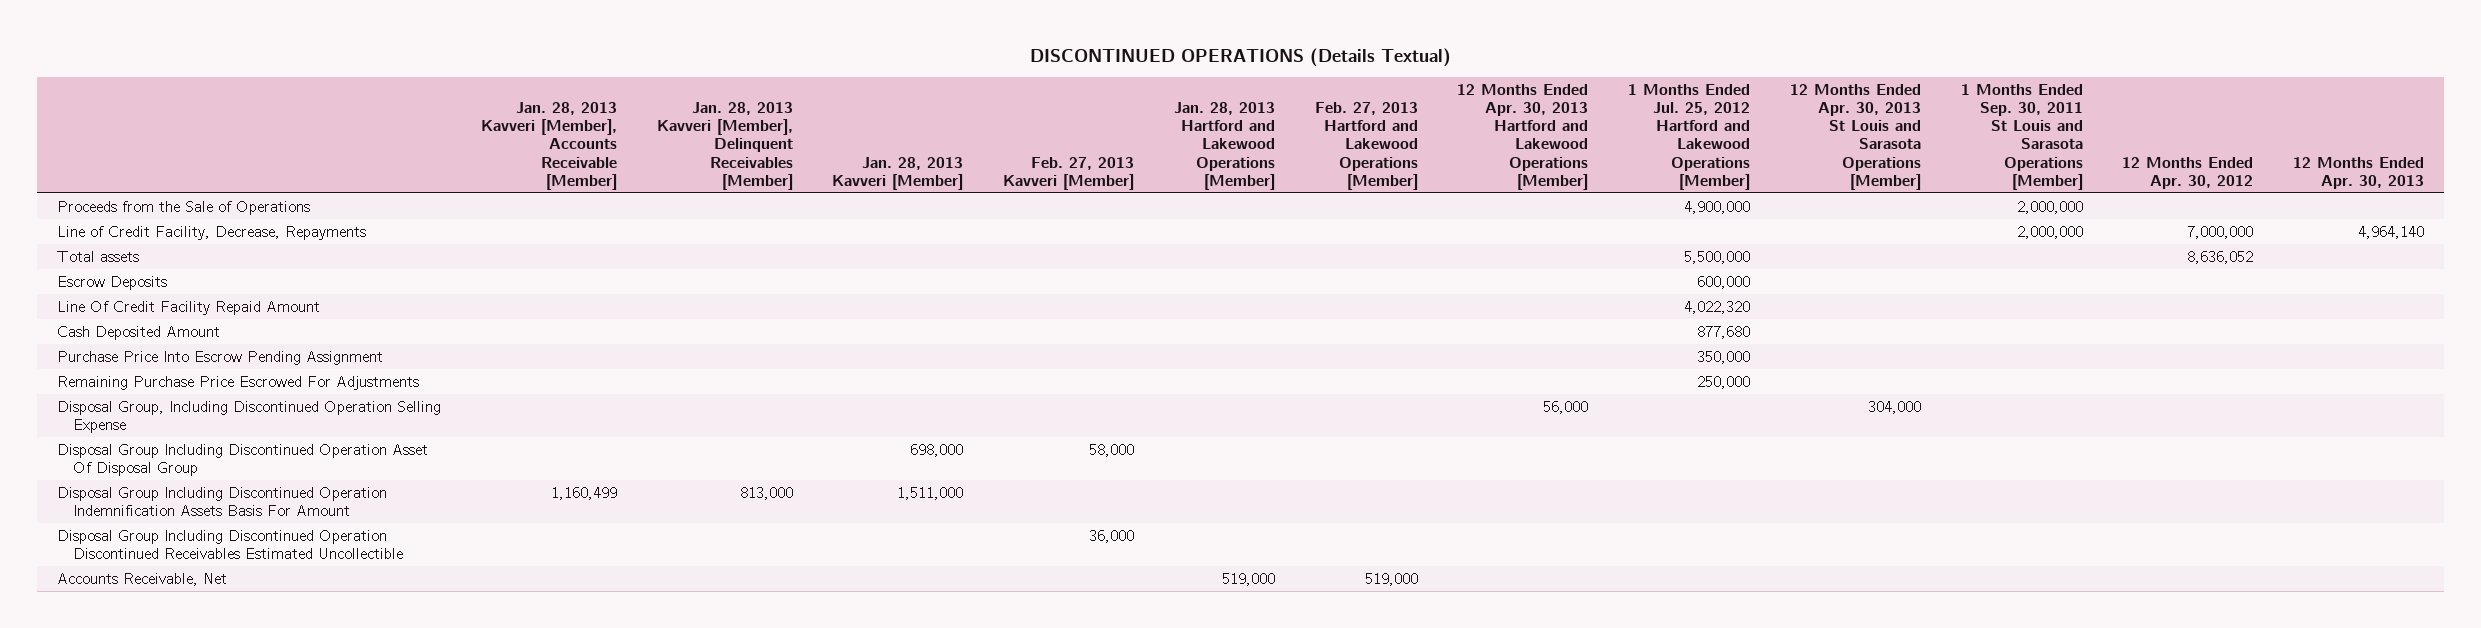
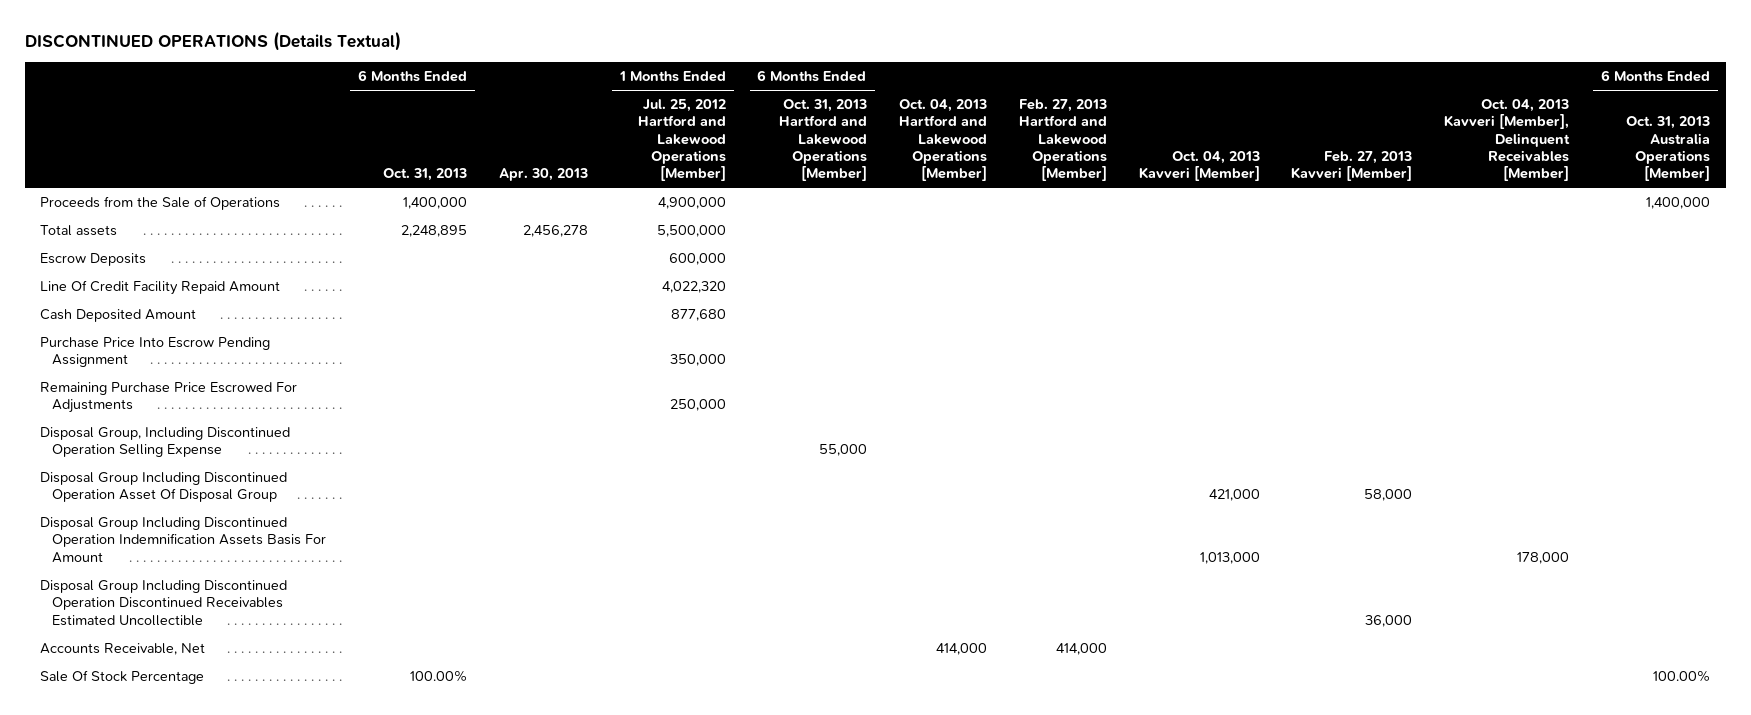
- | Jan. 28, 2013 Kavveri [Member], Accounts Receivable [Member] | Jan. 28, 2013 Kavveri [Member], Delinquent Receivables [Member] | Jan. 28, 2013 Kavveri [Member] | Feb. 27, 2013 Kavveri [Member] | Jan. 28, 2013 Hartford and Lakewood Operations [Member] | Feb. 27, 2013 Hartford and Lakewood Operations [Member] | 12 Months Ended Apr. 30, 2013 Hartford and Lakewood Operations [Member] | 1 Months Ended Jul. 25, 2012 Hartford and Lakewood Operations [Member] | 12 Months Ended Apr. 30, 2013 St Louis and Sarasota Operations [Member] | 1 Months Ended Sep. 30, 2011 St Louis and Sarasota Operations [Member] | 12 Months Ended Apr. 30, 2012 | 12 Months Ended Apr. 30, 2013
+ | 6 Months Ended Oct. 31, 2013 | Apr. 30, 2013 | 1 Months Ended Jul. 25, 2012 Hartford and Lakewood Operations [Member] | 6 Months Ended Oct. 31, 2013 Hartford and Lakewood Operations [Member] | Oct. 04, 2013 Hartford and Lakewood Operations [Member] | Feb. 27, 2013 Hartford and Lakewood Operations [Member] | Oct. 04, 2013 Kavveri [Member] | Feb. 27, 2013 Kavveri [Member] | Oct. 04, 2013 Kavveri [Member], Delinquent Receivables [Member] | 6 Months Ended Oct. 31, 2013 Australia Operations [Member]
- Line of Credit Facility, Decrease, Repayments | | | | | | | | | | 2,000,000 | 7,000,000 | 4,964,140
- Accounts Receivable, Net | | | | | 519,000 | 519,000 | | | | | |
+ Accounts Receivable, Net | | | | | 414,000 | 414,000 | | | |
+ Sale Of Stock Percentage | 100.00% | | | | | | | | | 100.00%

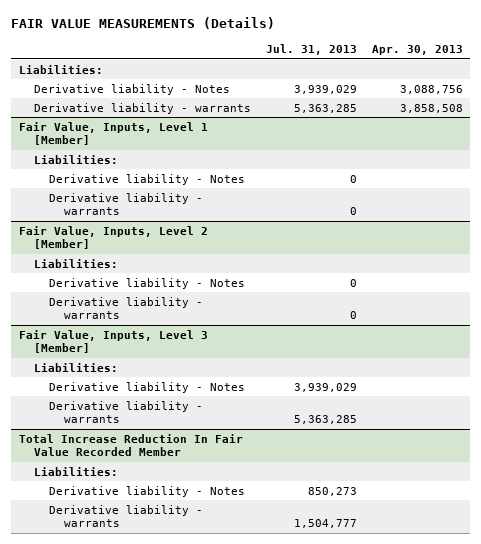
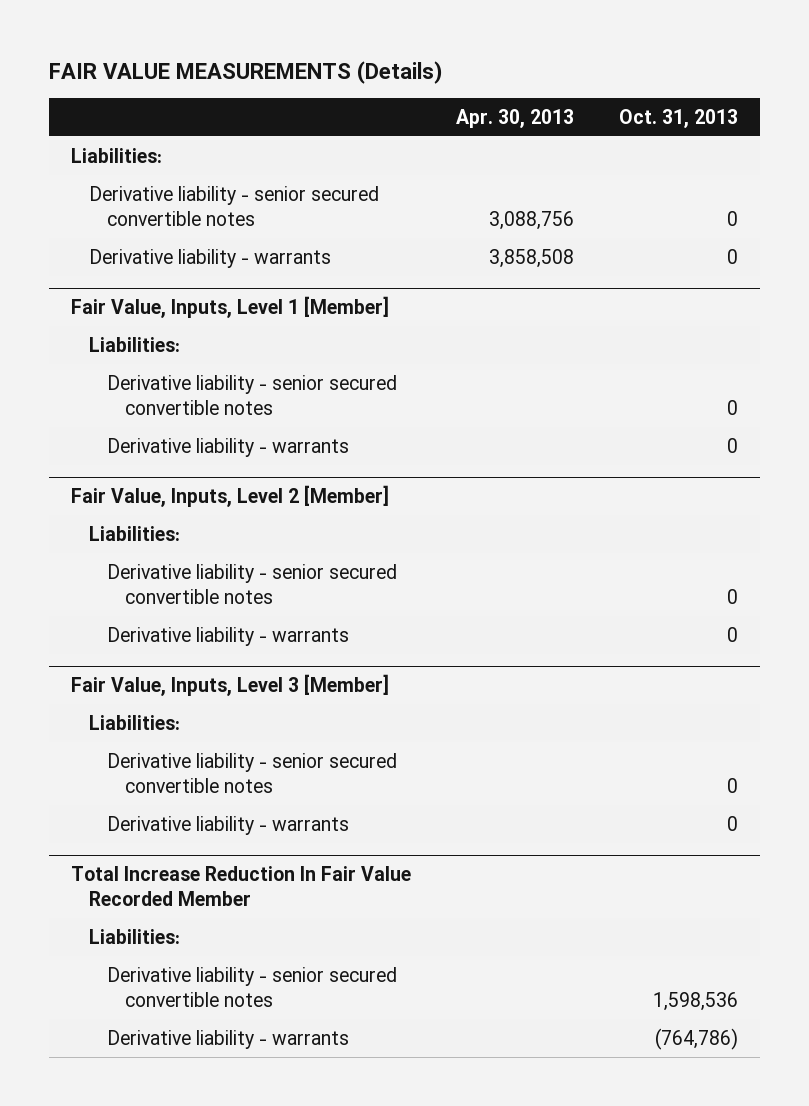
- | Jul. 31, 2013 | Apr. 30, 2013
+ | Apr. 30, 2013 | Oct. 31, 2013
- Derivative liability - Notes | 3,939,029 | 3,088,756
+ Derivative liability - senior secured convertible notes | 3,088,756 | 0
@ Fair Value, Inputs, Level 1 [Member]
- Derivative liability - Notes | 0 |
+ Derivative liability - senior secured convertible notes | | 0
@ Fair Value, Inputs, Level 2 [Member]
- Derivative liability - Notes | 0 |
+ Derivative liability - senior secured convertible notes | | 0
@ Fair Value, Inputs, Level 3 [Member]
- Derivative liability - Notes | 3,939,029 |
+ Derivative liability - senior secured convertible notes | | 0
@ Total Increase Reduction In Fair Value Recorded Member
- Derivative liability - Notes | 850,273 |
+ Derivative liability - senior secured convertible notes | | 1,598,536

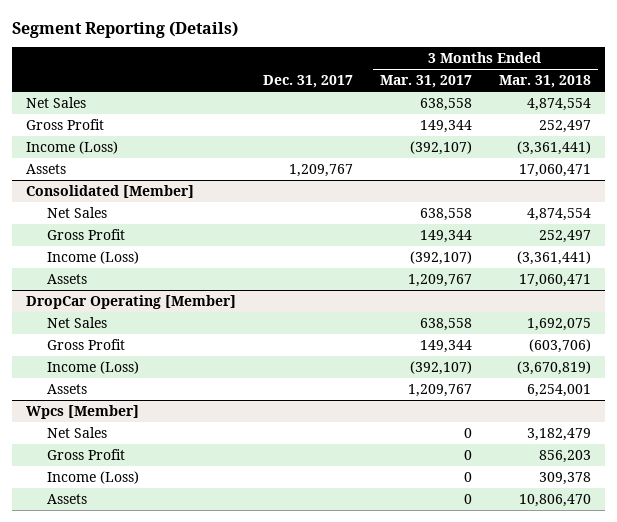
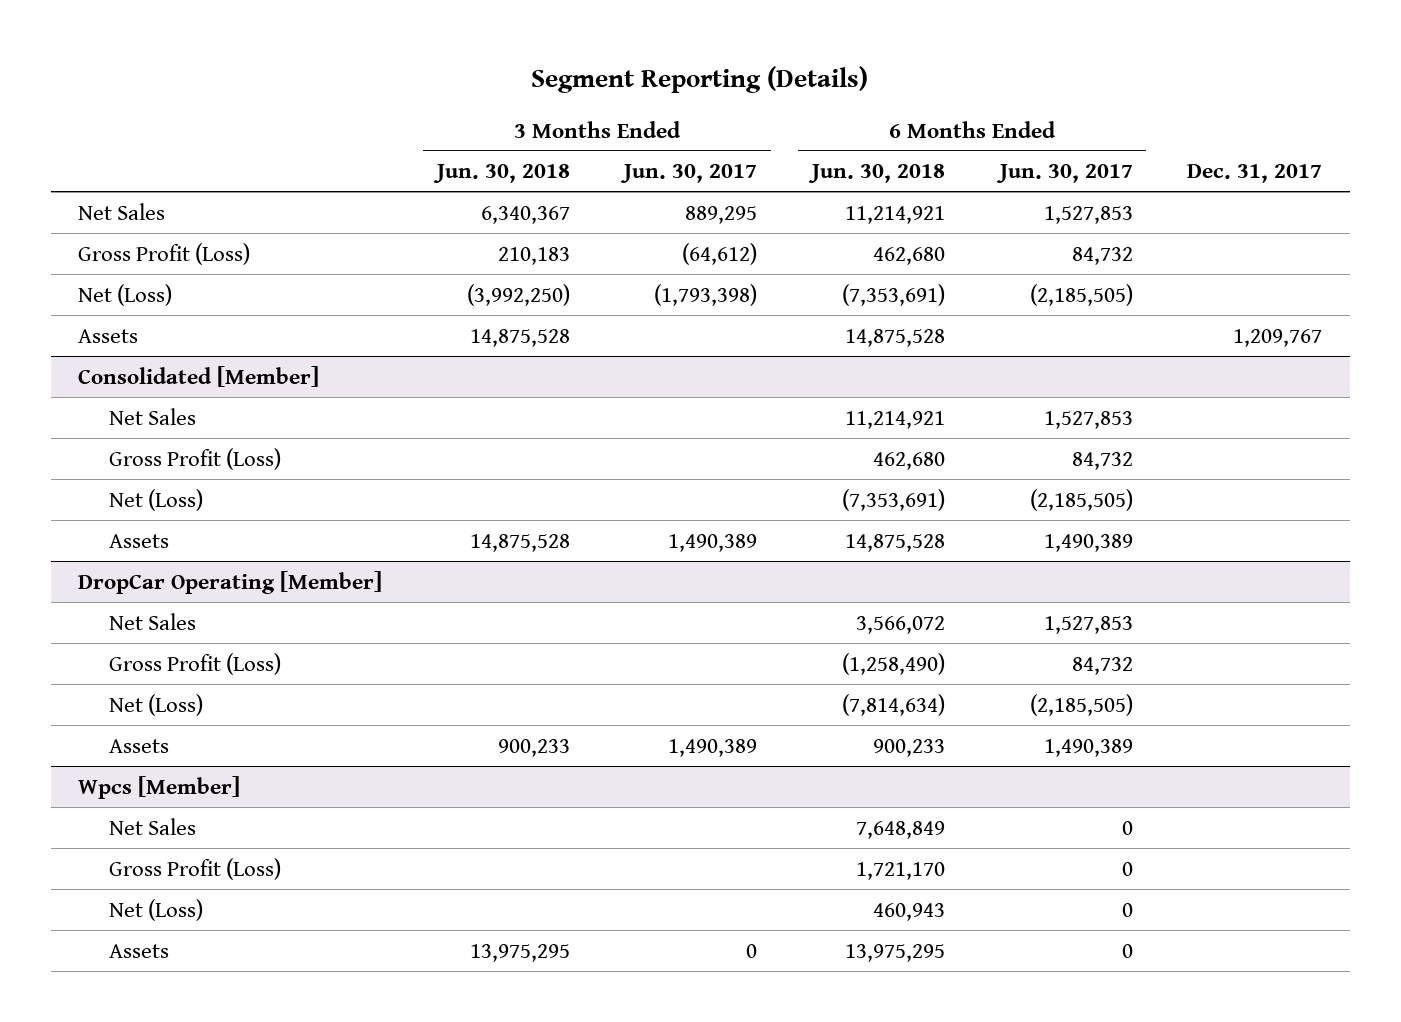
- | Dec. 31, 2017 | 3 Months Ended Mar. 31, 2017 | 3 Months Ended Mar. 31, 2018
+ | 3 Months Ended Jun. 30, 2018 | 3 Months Ended Jun. 30, 2017 | 6 Months Ended Jun. 30, 2018 | 6 Months Ended Jun. 30, 2017 | Dec. 31, 2017
- Gross Profit | | 149,344 | 252,497
- Income (Loss) | | (392,107) | (3,361,441)
+ Gross Profit (Loss) | 210,183 | (64,612) | 462,680 | 84,732 |
+ Net (Loss) | (3,992,250) | (1,793,398) | (7,353,691) | (2,185,505) |
@ Consolidated [Member]
- Gross Profit | | 149,344 | 252,497
- Income (Loss) | | (392,107) | (3,361,441)
+ Gross Profit (Loss) | | | 462,680 | 84,732 |
+ Net (Loss) | | | (7,353,691) | (2,185,505) |
@ DropCar Operating [Member]
- Gross Profit | | 149,344 | (603,706)
- Income (Loss) | | (392,107) | (3,670,819)
+ Gross Profit (Loss) | | | (1,258,490) | 84,732 |
+ Net (Loss) | | | (7,814,634) | (2,185,505) |
@ Wpcs [Member]
- Gross Profit | | 0 | 856,203
- Income (Loss) | | 0 | 309,378
+ Gross Profit (Loss) | | | 1,721,170 | 0 |
+ Net (Loss) | | | 460,943 | 0 |

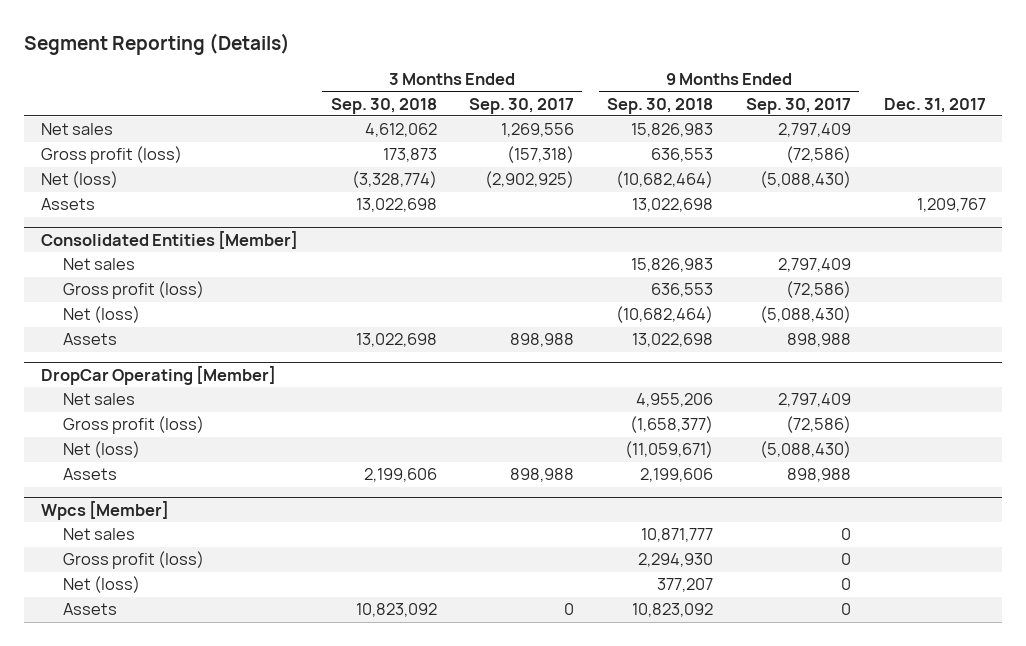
- | 3 Months Ended Jun. 30, 2018 | 3 Months Ended Jun. 30, 2017 | 6 Months Ended Jun. 30, 2018 | 6 Months Ended Jun. 30, 2017 | Dec. 31, 2017
+ | 3 Months Ended Sep. 30, 2018 | 3 Months Ended Sep. 30, 2017 | 9 Months Ended Sep. 30, 2018 | 9 Months Ended Sep. 30, 2017 | Dec. 31, 2017
- Net Sales | 6,340,367 | 889,295 | 11,214,921 | 1,527,853 |
- Gross Profit (Loss) | 210,183 | (64,612) | 462,680 | 84,732 |
- Net (Loss) | (3,992,250) | (1,793,398) | (7,353,691) | (2,185,505) |
+ Net sales | 4,612,062 | 1,269,556 | 15,826,983 | 2,797,409 |
+ Gross profit (loss) | 173,873 | (157,318) | 636,553 | (72,586) |
+ Net (loss) | (3,328,774) | (2,902,925) | (10,682,464) | (5,088,430) |
- Consolidated [Member]
- Net Sales | | | 11,214,921 | 1,527,853 |
- Gross Profit (Loss) | | | 462,680 | 84,732 |
- Net (Loss) | | | (7,353,691) | (2,185,505) |
+ Consolidated Entities [Member]
+ Net sales | | | 15,826,983 | 2,797,409 |
+ Gross profit (loss) | | | 636,553 | (72,586) |
+ Net (loss) | | | (10,682,464) | (5,088,430) |
@ DropCar Operating [Member]
- Net Sales | | | 3,566,072 | 1,527,853 |
- Gross Profit (Loss) | | | (1,258,490) | 84,732 |
- Net (Loss) | | | (7,814,634) | (2,185,505) |
+ Net sales | | | 4,955,206 | 2,797,409 |
+ Gross profit (loss) | | | (1,658,377) | (72,586) |
+ Net (loss) | | | (11,059,671) | (5,088,430) |
@ Wpcs [Member]
- Net Sales | | | 7,648,849 | 0 |
- Gross Profit (Loss) | | | 1,721,170 | 0 |
- Net (Loss) | | | 460,943 | 0 |
+ Net sales | | | 10,871,777 | 0 |
+ Gross profit (loss) | | | 2,294,930 | 0 |
+ Net (loss) | | | 377,207 | 0 |

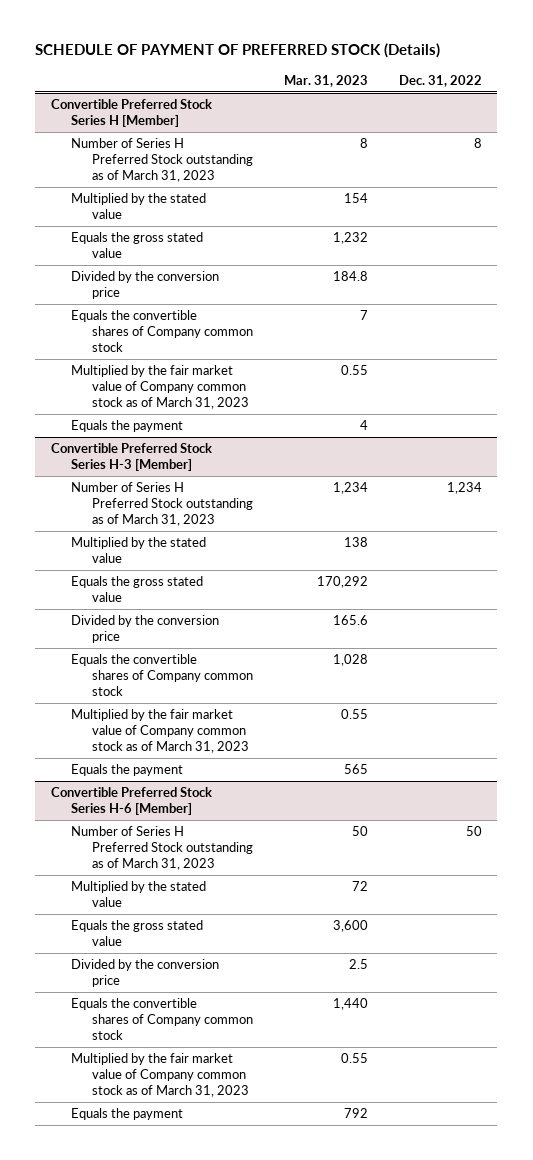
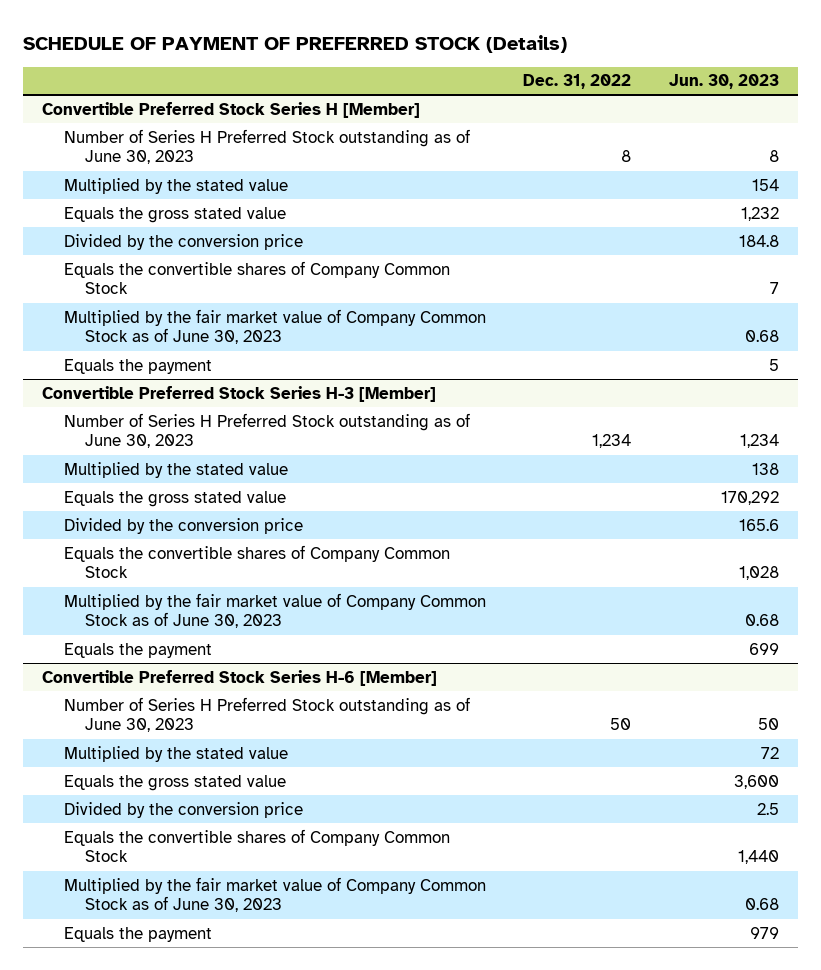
- | Mar. 31, 2023 | Dec. 31, 2022
+ | Dec. 31, 2022 | Jun. 30, 2023
@ Convertible Preferred Stock Series H [Member]
- Number of Series H Preferred Stock outstanding as of March 31, 2023 | 8 | 8
+ Number of Series H Preferred Stock outstanding as of June 30, 2023 | 8 | 8
- Equals the convertible shares of Company common stock | 7 |
- Multiplied by the fair market value of Company common stock as of March 31, 2023 | 0.55 |
+ Equals the convertible shares of Company Common Stock | | 7
+ Multiplied by the fair market value of Company Common Stock as of June 30, 2023 | | 0.68
@ Convertible Preferred Stock Series H-3 [Member]
- Number of Series H Preferred Stock outstanding as of March 31, 2023 | 1,234 | 1,234
+ Number of Series H Preferred Stock outstanding as of June 30, 2023 | 1,234 | 1,234
- Equals the convertible shares of Company common stock | 1,028 |
- Multiplied by the fair market value of Company common stock as of March 31, 2023 | 0.55 |
+ Equals the convertible shares of Company Common Stock | | 1,028
+ Multiplied by the fair market value of Company Common Stock as of June 30, 2023 | | 0.68
@ Convertible Preferred Stock Series H-6 [Member]
- Number of Series H Preferred Stock outstanding as of March 31, 2023 | 50 | 50
+ Number of Series H Preferred Stock outstanding as of June 30, 2023 | 50 | 50
- Equals the convertible shares of Company common stock | 1,440 |
- Multiplied by the fair market value of Company common stock as of March 31, 2023 | 0.55 |
+ Equals the convertible shares of Company Common Stock | | 1,440
+ Multiplied by the fair market value of Company Common Stock as of June 30, 2023 | | 0.68

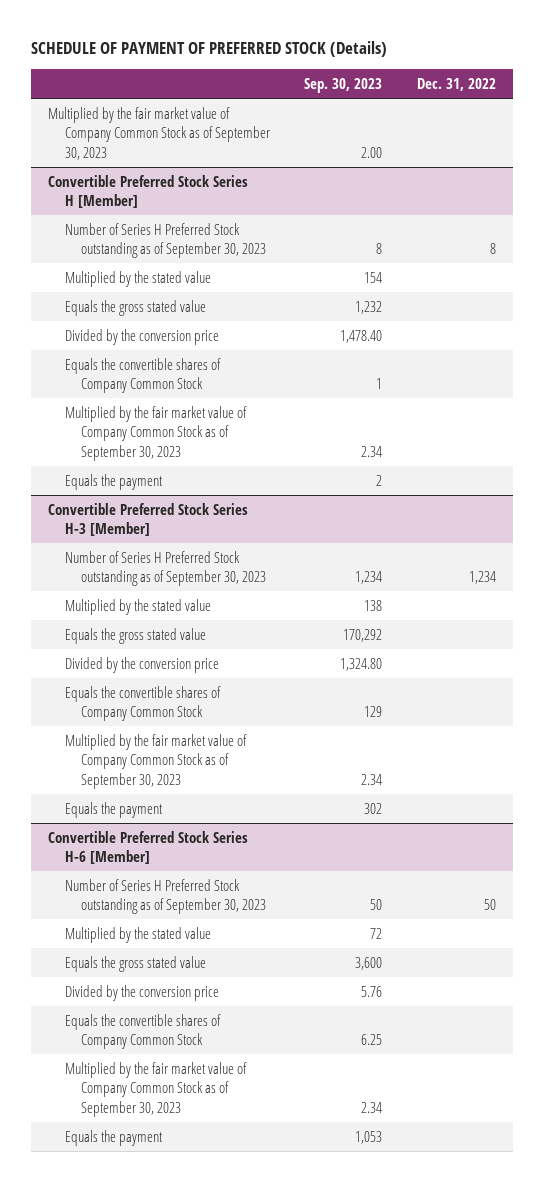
- | Dec. 31, 2022 | Jun. 30, 2023
+ | Sep. 30, 2023 | Dec. 31, 2022
+ Multiplied by the fair market value of Company Common Stock as of September 30, 2023 | 2.00 |
@ Convertible Preferred Stock Series H [Member]
- Number of Series H Preferred Stock outstanding as of June 30, 2023 | 8 | 8
+ Number of Series H Preferred Stock outstanding as of September 30, 2023 | 8 | 8
- Multiplied by the fair market value of Company Common Stock as of June 30, 2023 | | 0.68
+ Multiplied by the fair market value of Company Common Stock as of September 30, 2023 | 2.34 |
@ Convertible Preferred Stock Series H-3 [Member]
- Number of Series H Preferred Stock outstanding as of June 30, 2023 | 1,234 | 1,234
+ Number of Series H Preferred Stock outstanding as of September 30, 2023 | 1,234 | 1,234
- Multiplied by the fair market value of Company Common Stock as of June 30, 2023 | | 0.68
+ Multiplied by the fair market value of Company Common Stock as of September 30, 2023 | 2.34 |
@ Convertible Preferred Stock Series H-6 [Member]
- Number of Series H Preferred Stock outstanding as of June 30, 2023 | 50 | 50
+ Number of Series H Preferred Stock outstanding as of September 30, 2023 | 50 | 50
- Multiplied by the fair market value of Company Common Stock as of June 30, 2023 | | 0.68
+ Multiplied by the fair market value of Company Common Stock as of September 30, 2023 | 2.34 |

